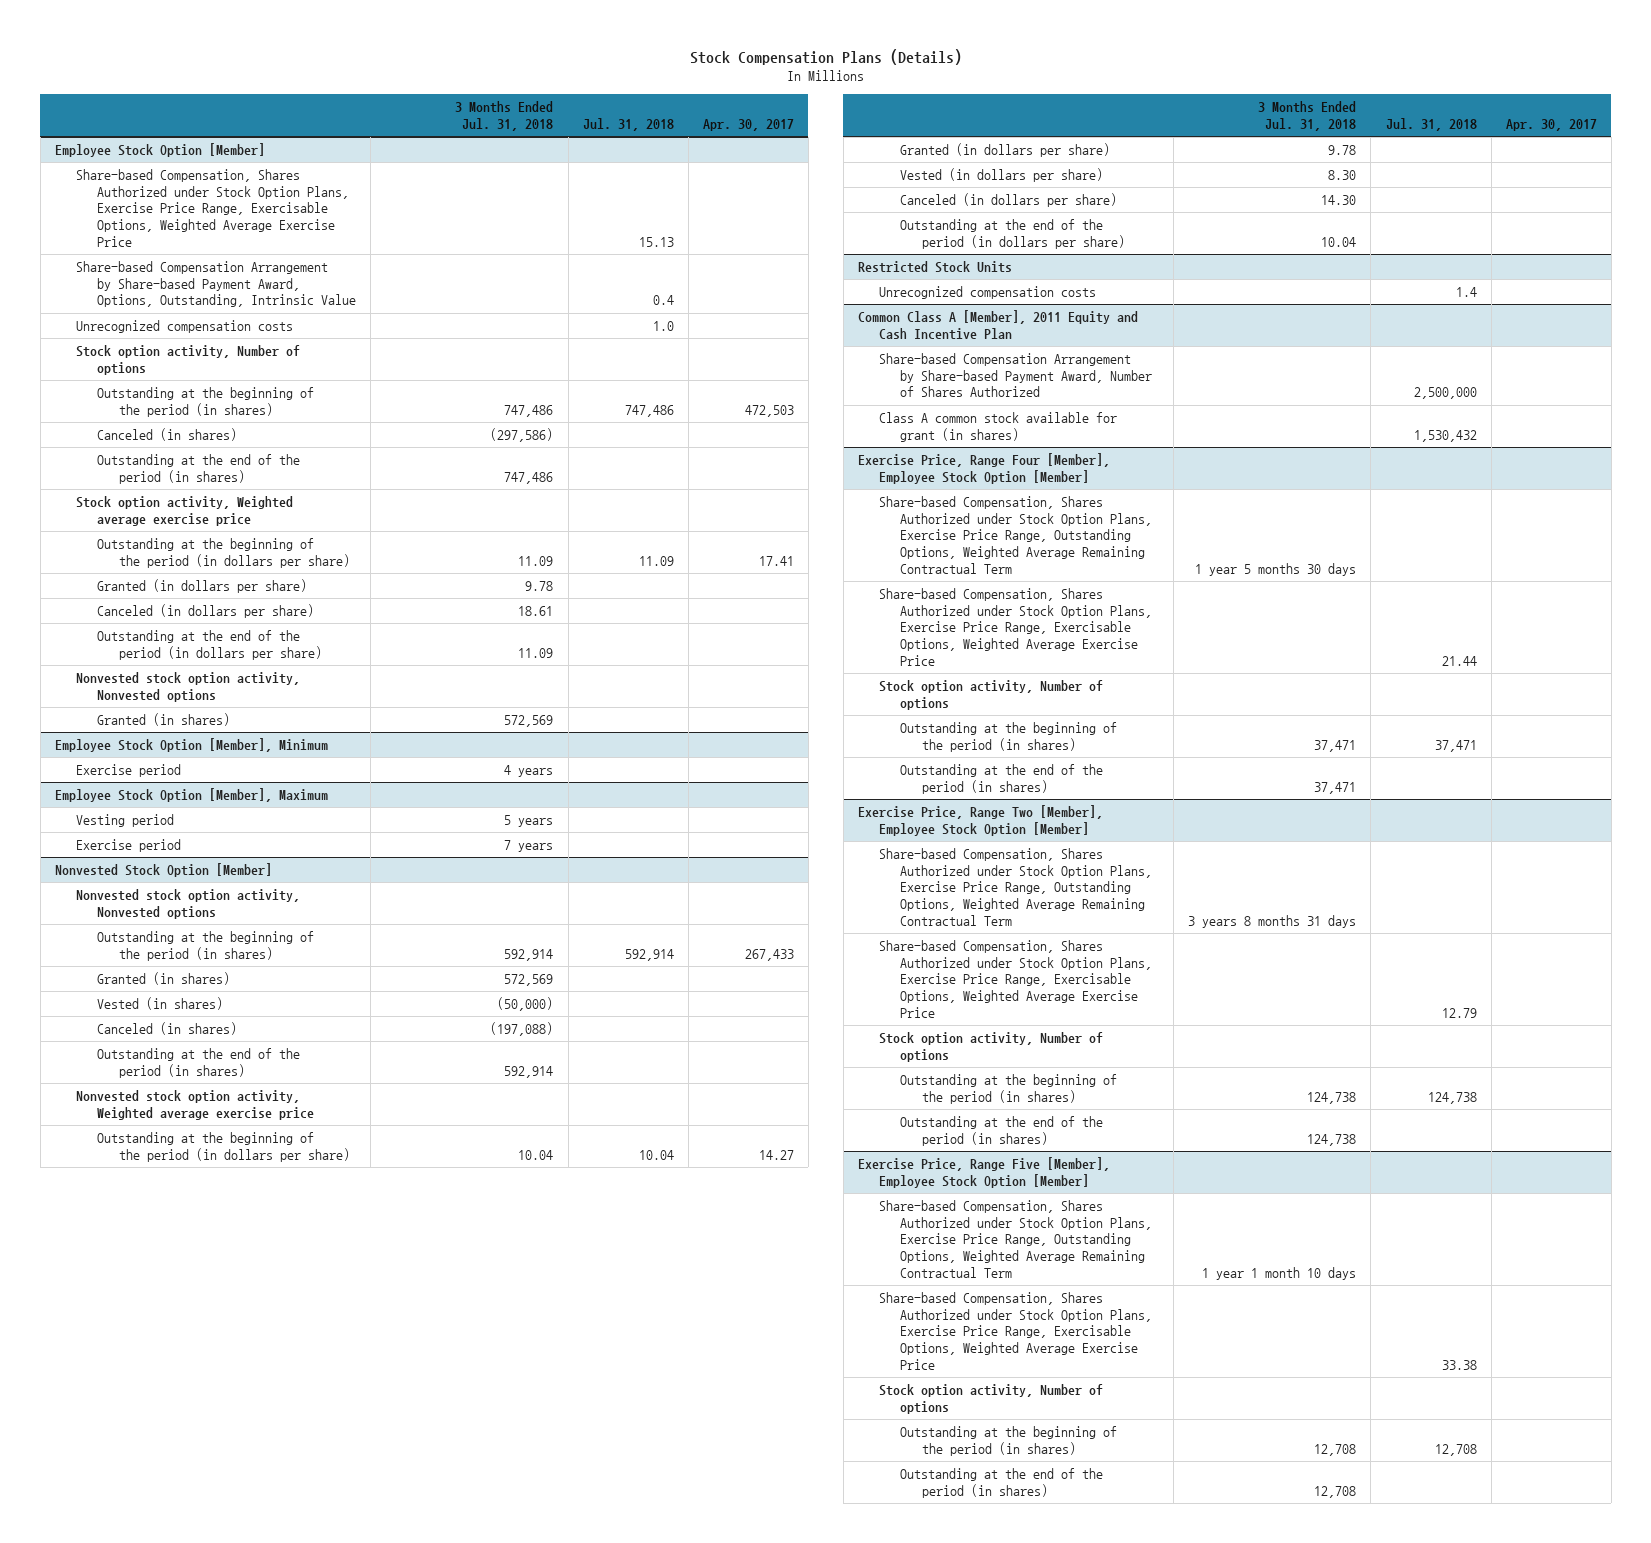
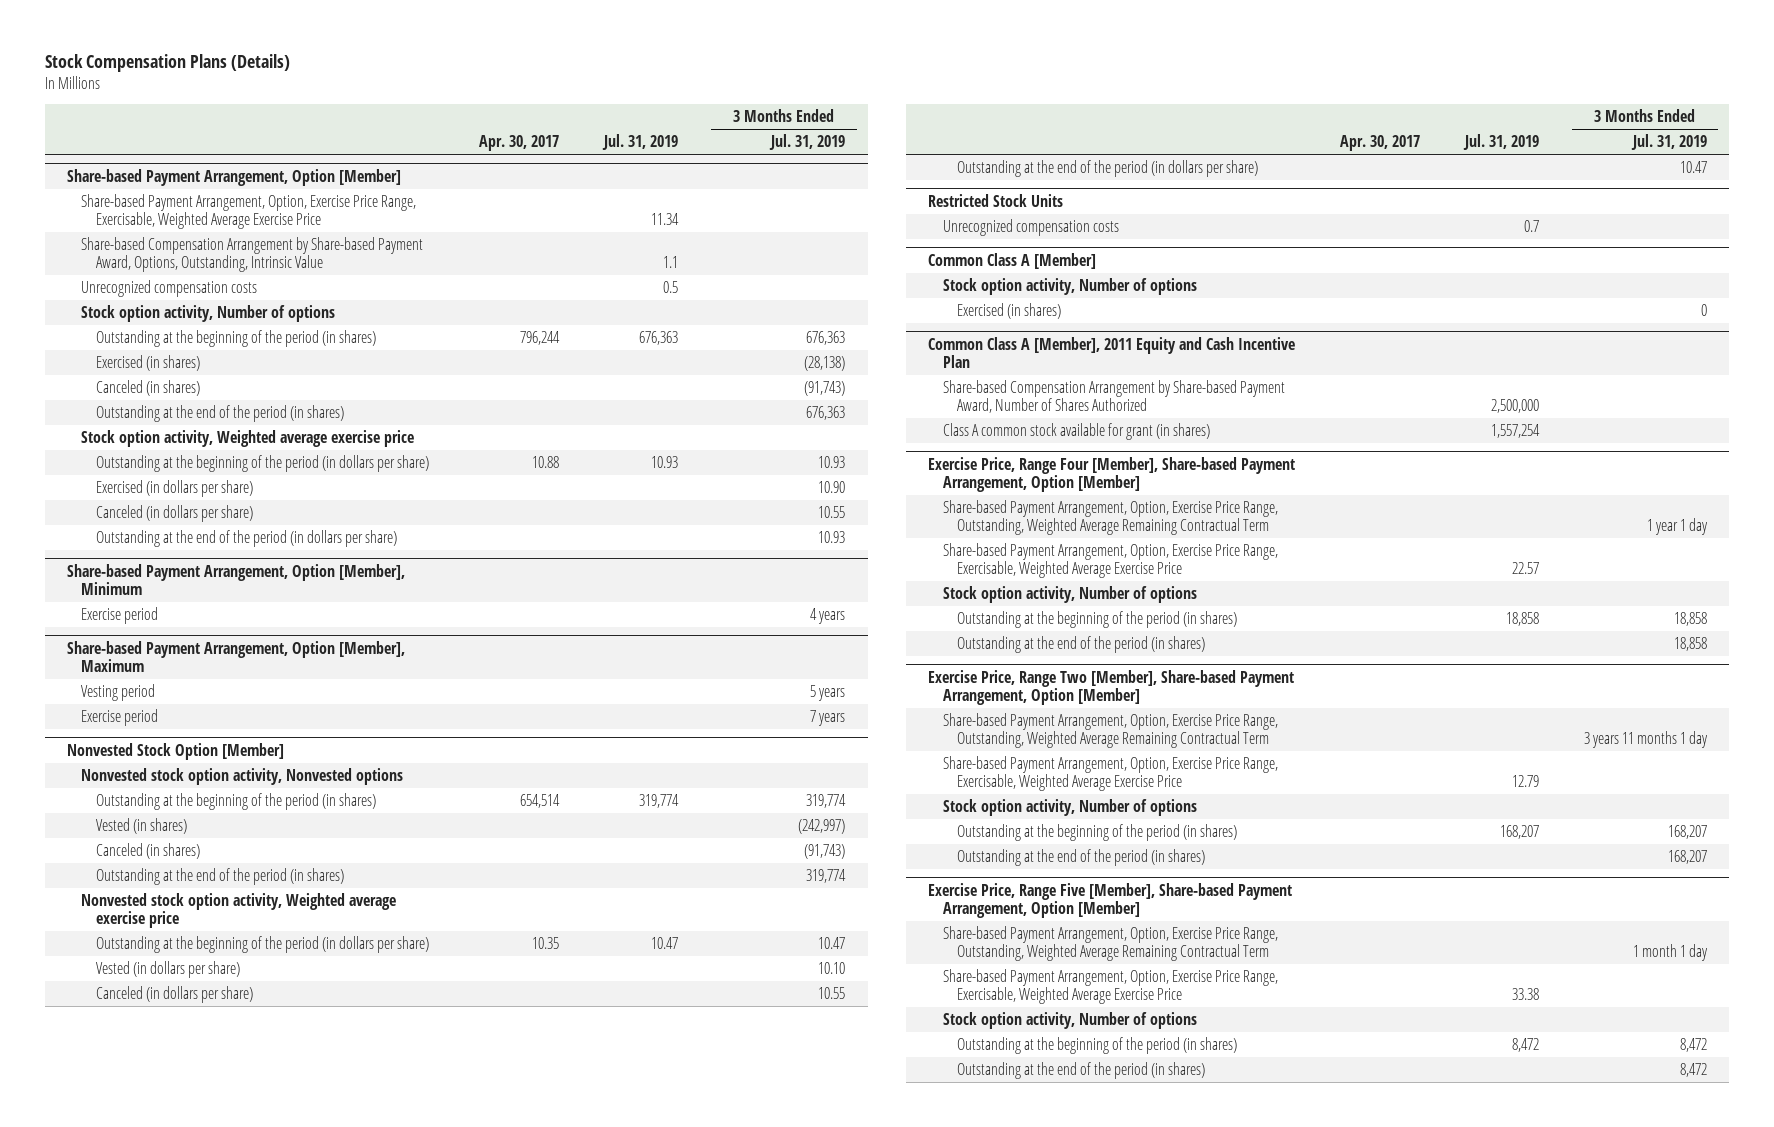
- | 3 Months Ended Jul. 31, 2018 | Jul. 31, 2018 | Apr. 30, 2017
+ | Apr. 30, 2017 | Jul. 31, 2019 | 3 Months Ended Jul. 31, 2019
- Employee Stock Option [Member]
- Share-based Compensation, Shares Authorized under Stock Option Plans, Exercise Price Range, Exercisable Options, Weighted Average Exercise Price | | 15.13 |
+ Share-based Payment Arrangement, Option [Member]
+ Share-based Payment Arrangement, Option, Exercise Price Range, Exercisable, Weighted Average Exercise Price | | 11.34 |
- Outstanding at the beginning of the period (in shares) | 747,486 | 747,486 | 472,503
+ Outstanding at the beginning of the period (in shares) | 796,244 | 676,363 | 676,363
+ Exercised (in shares) | | | (28,138)
- Outstanding at the beginning of the period (in dollars per share) | 11.09 | 11.09 | 17.41
- Granted (in dollars per share) | 9.78 | |
+ Outstanding at the beginning of the period (in dollars per share) | 10.88 | 10.93 | 10.93
+ Exercised (in dollars per share) | | | 10.90
- Nonvested stock option activity, Nonvested options
- Granted (in shares) | 572,569 | |
- Employee Stock Option [Member], Minimum
- Exercise period | 4 years | |
- Employee Stock Option [Member], Maximum
- Vesting period | 5 years | |
- Exercise period | 7 years | |
+ Share-based Payment Arrangement, Option [Member], Minimum
+ Exercise period | | | 4 years
+ Share-based Payment Arrangement, Option [Member], Maximum
+ Vesting period | | | 5 years
+ Exercise period | | | 7 years
@ Nonvested Stock Option [Member]
- Outstanding at the beginning of the period (in shares) | 592,914 | 592,914 | 267,433
- Granted (in shares) | 572,569 | |
+ Outstanding at the beginning of the period (in shares) | 654,514 | 319,774 | 319,774
- Outstanding at the beginning of the period (in dollars per share) | 10.04 | 10.04 | 14.27
- Granted (in dollars per share) | 9.78 | |
+ Outstanding at the beginning of the period (in dollars per share) | 10.35 | 10.47 | 10.47
+ Common Class A [Member]
+ Stock option activity, Number of options
+ Exercised (in shares) | | | 0
- Exercise Price, Range Four [Member], Employee Stock Option [Member]
- Share-based Compensation, Shares Authorized under Stock Option Plans, Exercise Price Range, Outstanding Options, Weighted Average Remaining Contractual Term | 1 year 5 months 30 days | |
- Share-based Compensation, Shares Authorized under Stock Option Plans, Exercise Price Range, Exercisable Options, Weighted Average Exercise Price | | 21.44 |
- Stock option activity, Number of options
- Outstanding at the beginning of the period (in shares) | 37,471 | 37,471 |
- Outstanding at the end of the period (in shares) | 37,471 | |
- Exercise Price, Range Two [Member], Employee Stock Option [Member]
- Share-based Compensation, Shares Authorized under Stock Option Plans, Exercise Price Range, Outstanding Options, Weighted Average Remaining Contractual Term | 3 years 8 months 31 days | |
- Share-based Compensation, Shares Authorized under Stock Option Plans, Exercise Price Range, Exercisable Options, Weighted Average Exercise Price | | 12.79 |
- Stock option activity, Number of options
- Outstanding at the beginning of the period (in shares) | 124,738 | 124,738 |
- Outstanding at the end of the period (in shares) | 124,738 | |
- Exercise Price, Range Five [Member], Employee Stock Option [Member]
- Share-based Compensation, Shares Authorized under Stock Option Plans, Exercise Price Range, Outstanding Options, Weighted Average Remaining Contractual Term | 1 year 1 month 10 days | |
- Share-based Compensation, Shares Authorized under Stock Option Plans, Exercise Price Range, Exercisable Options, Weighted Average Exercise Price | | 33.38 |
- Stock option activity, Number of options
- Outstanding at the beginning of the period (in shares) | 12,708 | 12,708 |
- Outstanding at the end of the period (in shares) | 12,708 | |
+ Exercise Price, Range Four [Member], Share-based Payment Arrangement, Option [Member]
+ Share-based Payment Arrangement, Option, Exercise Price Range, Outstanding, Weighted Average Remaining Contractual Term | | | 1 year 1 day
+ Share-based Payment Arrangement, Option, Exercise Price Range, Exercisable, Weighted Average Exercise Price | | 22.57 |
+ Stock option activity, Number of options
+ Outstanding at the beginning of the period (in shares) | | 18,858 | 18,858
+ Outstanding at the end of the period (in shares) | | | 18,858
+ Exercise Price, Range Two [Member], Share-based Payment Arrangement, Option [Member]
+ Share-based Payment Arrangement, Option, Exercise Price Range, Outstanding, Weighted Average Remaining Contractual Term | | | 3 years 11 months 1 day
+ Share-based Payment Arrangement, Option, Exercise Price Range, Exercisable, Weighted Average Exercise Price | | 12.79 |
+ Stock option activity, Number of options
+ Outstanding at the beginning of the period (in shares) | | 168,207 | 168,207
+ Outstanding at the end of the period (in shares) | | | 168,207
+ Exercise Price, Range Five [Member], Share-based Payment Arrangement, Option [Member]
+ Share-based Payment Arrangement, Option, Exercise Price Range, Outstanding, Weighted Average Remaining Contractual Term | | | 1 month 1 day
+ Share-based Payment Arrangement, Option, Exercise Price Range, Exercisable, Weighted Average Exercise Price | | 33.38 |
+ Stock option activity, Number of options
+ Outstanding at the beginning of the period (in shares) | | 8,472 | 8,472
+ Outstanding at the end of the period (in shares) | | | 8,472

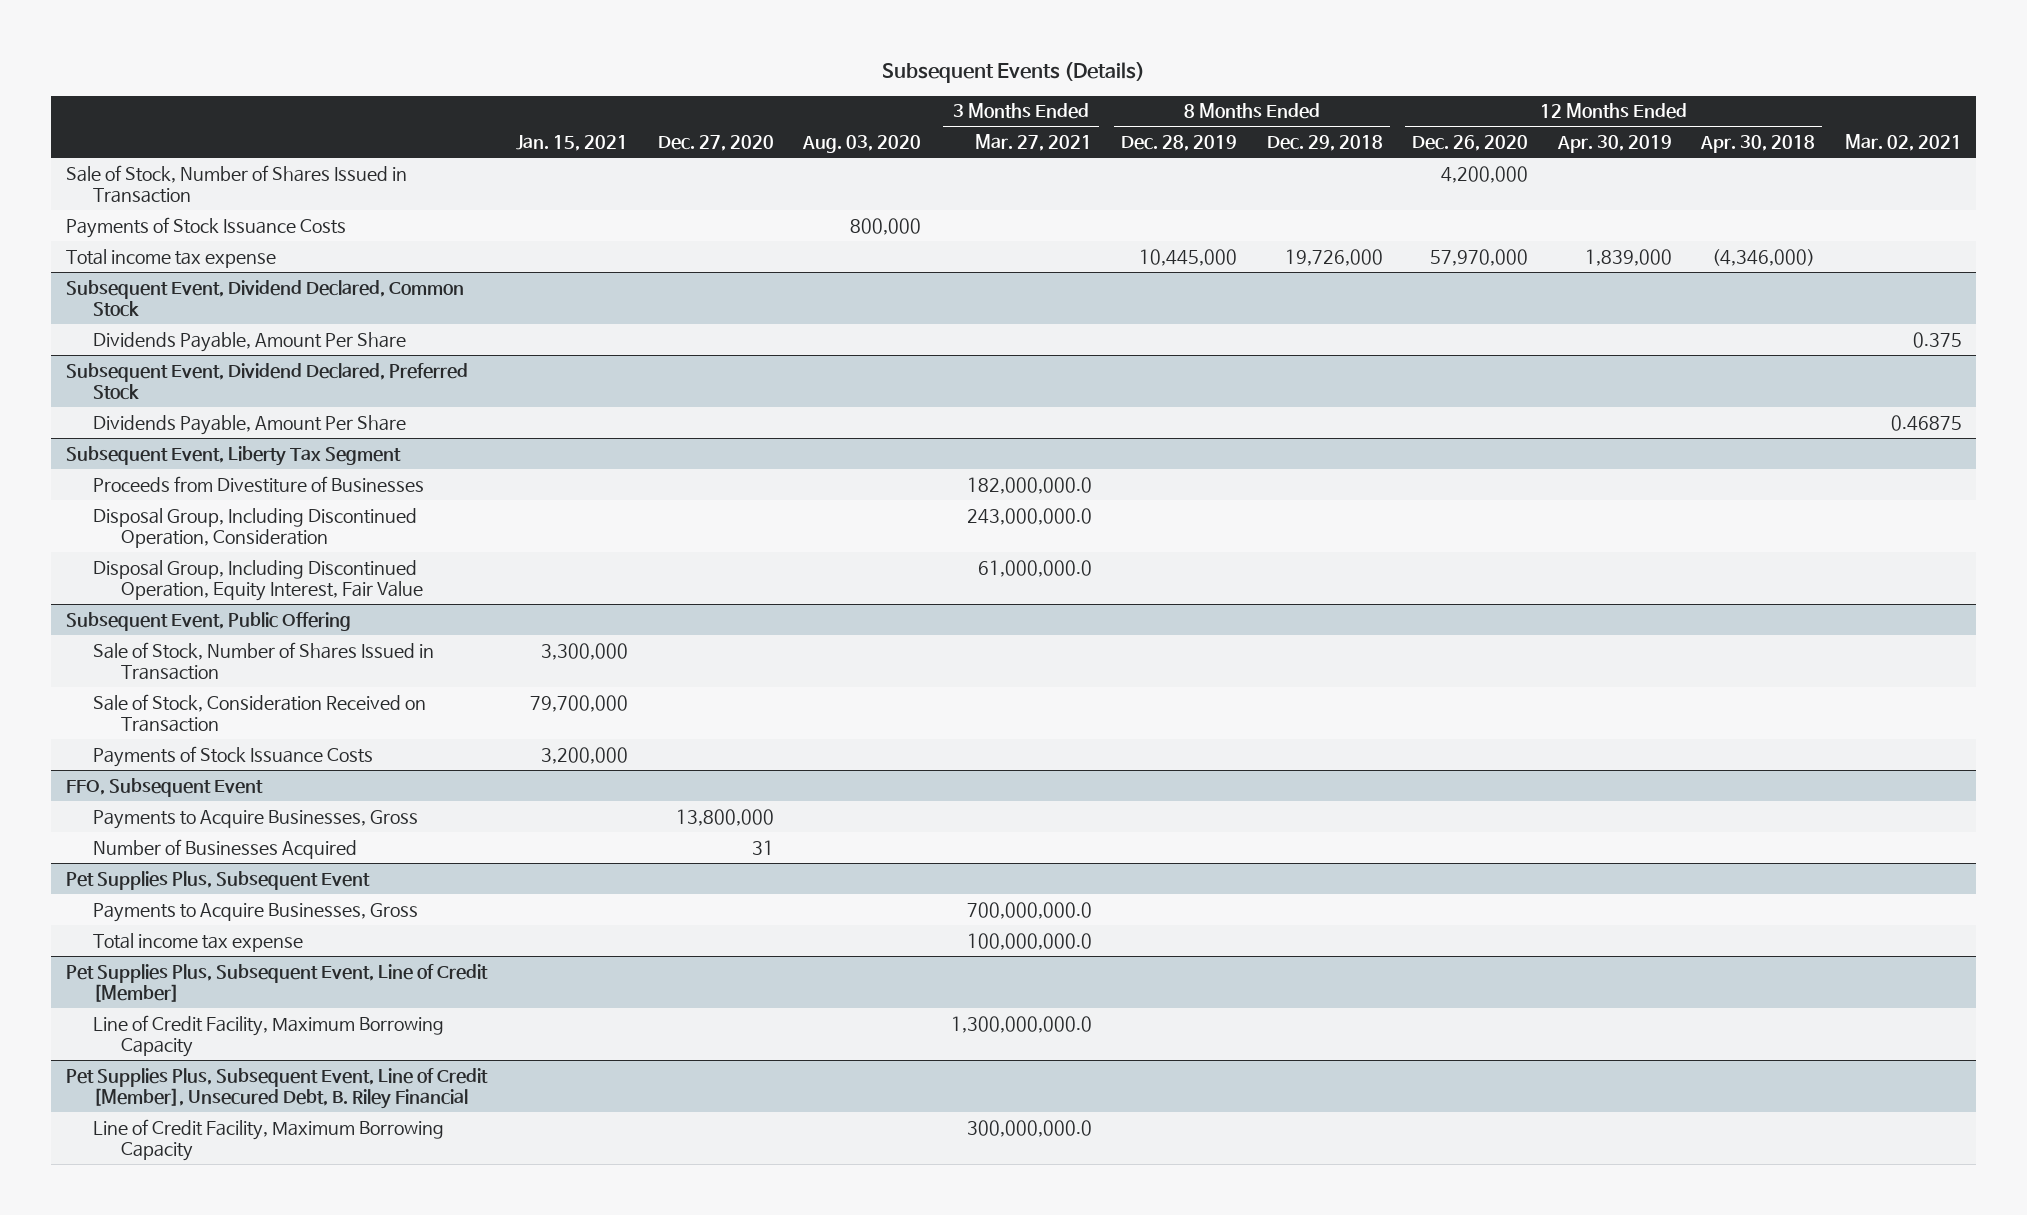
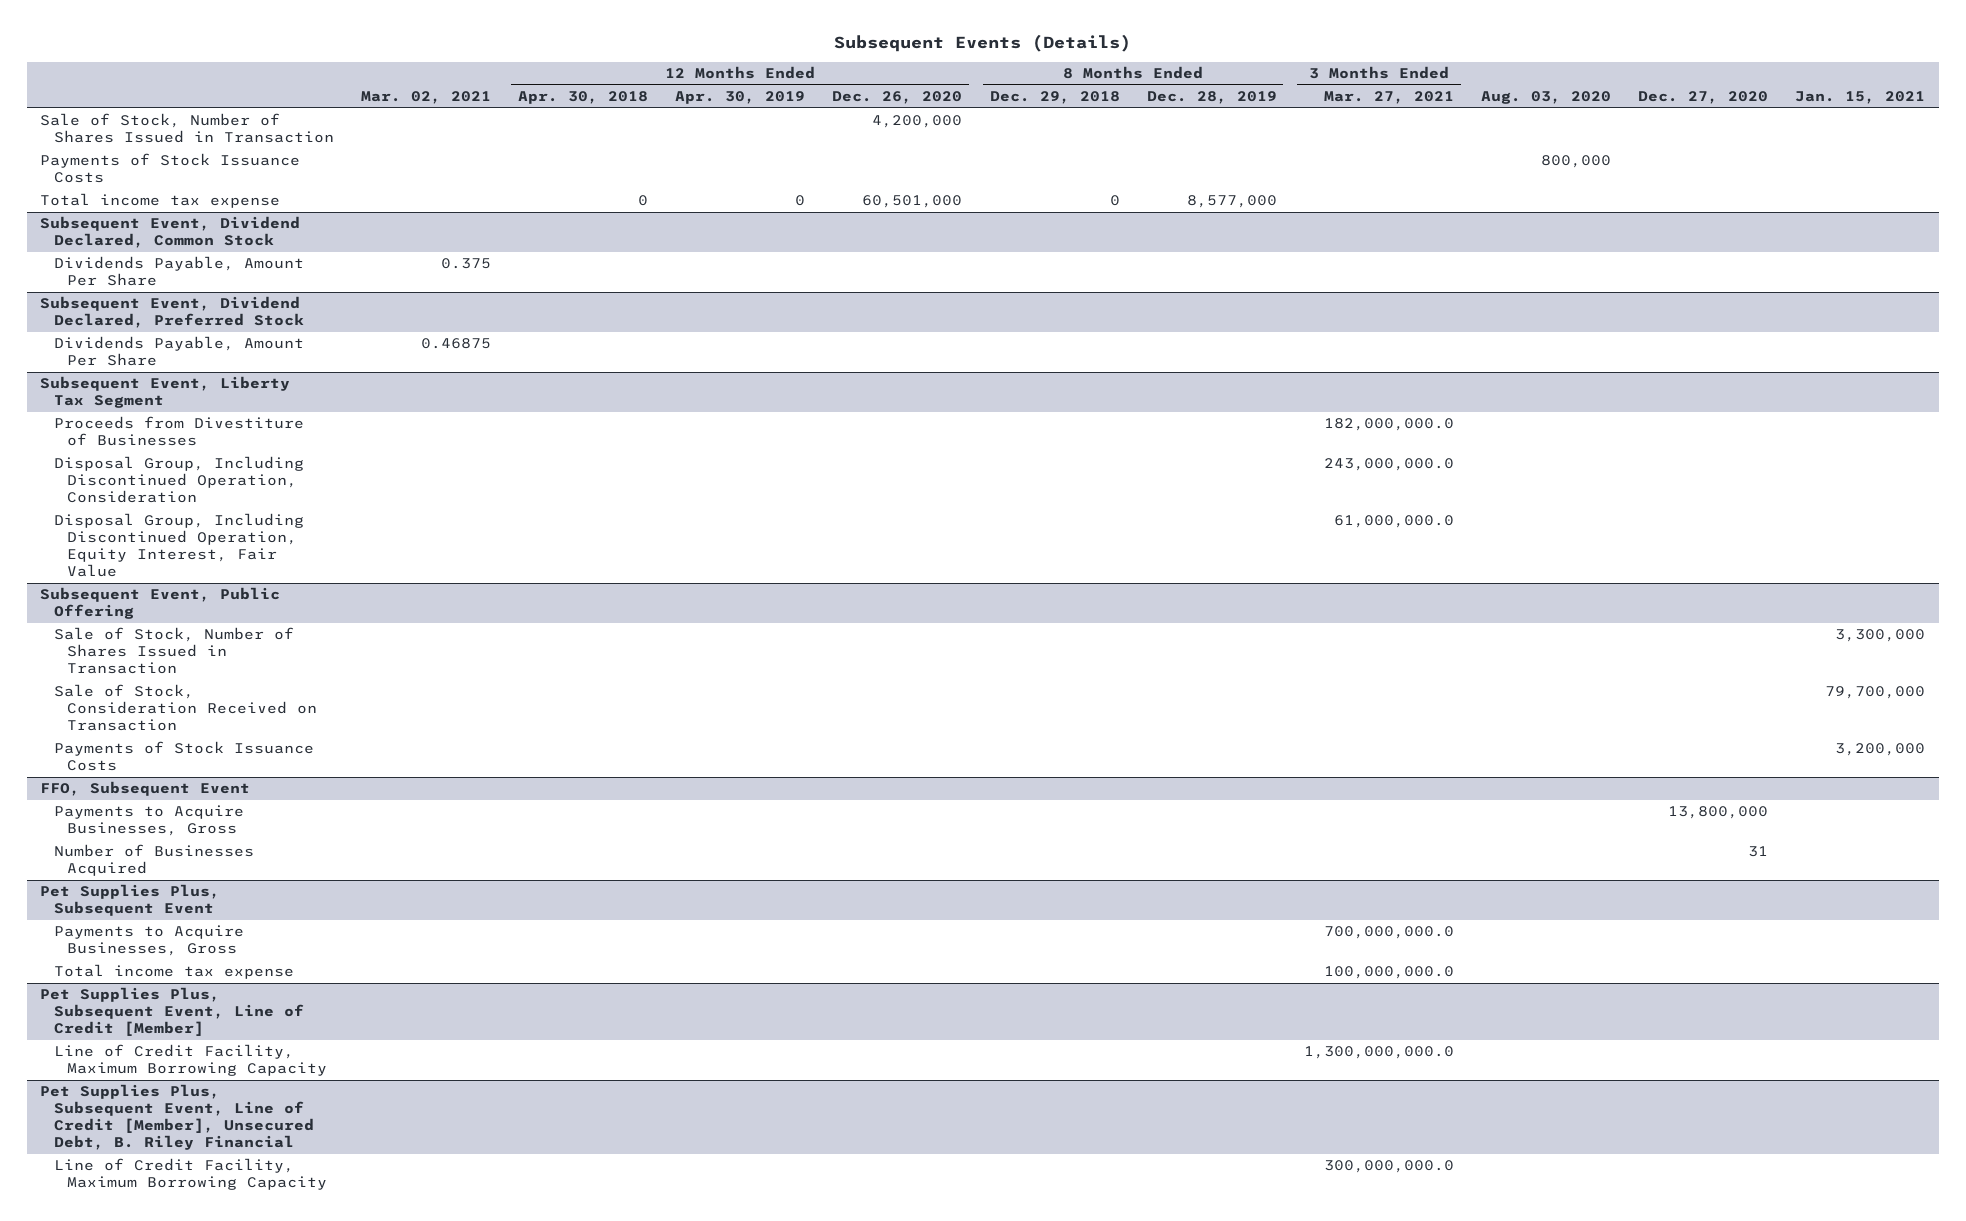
- | Jan. 15, 2021 | Dec. 27, 2020 | Aug. 03, 2020 | 3 Months Ended Mar. 27, 2021 | 8 Months Ended Dec. 28, 2019 | 8 Months Ended Dec. 29, 2018 | 12 Months Ended Dec. 26, 2020 | 12 Months Ended Apr. 30, 2019 | 12 Months Ended Apr. 30, 2018 | Mar. 02, 2021
+ | Mar. 02, 2021 | 12 Months Ended Apr. 30, 2018 | 12 Months Ended Apr. 30, 2019 | 12 Months Ended Dec. 26, 2020 | 8 Months Ended Dec. 29, 2018 | 8 Months Ended Dec. 28, 2019 | 3 Months Ended Mar. 27, 2021 | Aug. 03, 2020 | Dec. 27, 2020 | Jan. 15, 2021
- Total income tax expense | | | | | 10,445,000 | 19,726,000 | 57,970,000 | 1,839,000 | (4,346,000) |
+ Total income tax expense | | 0 | 0 | 60,501,000 | 0 | 8,577,000 | | | |

